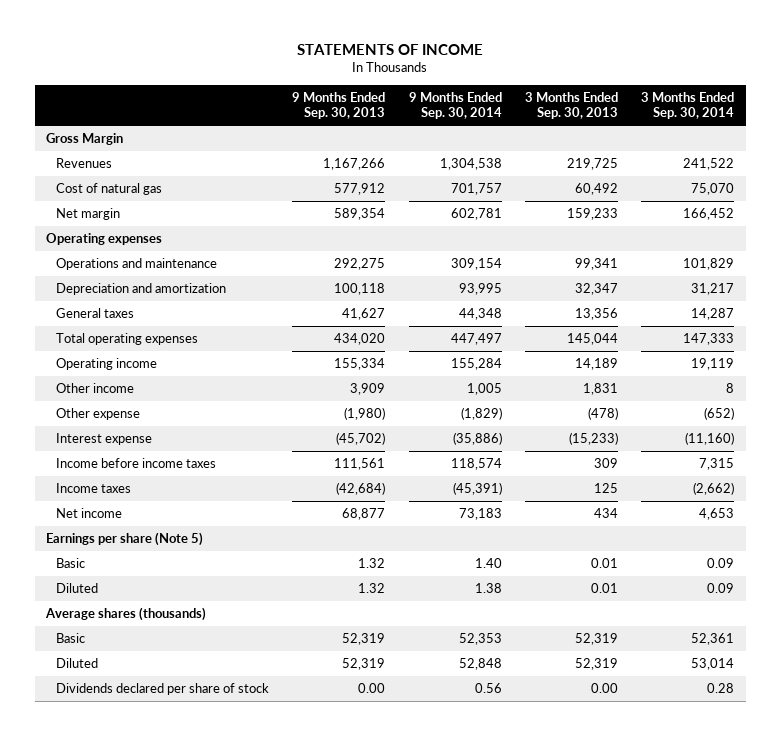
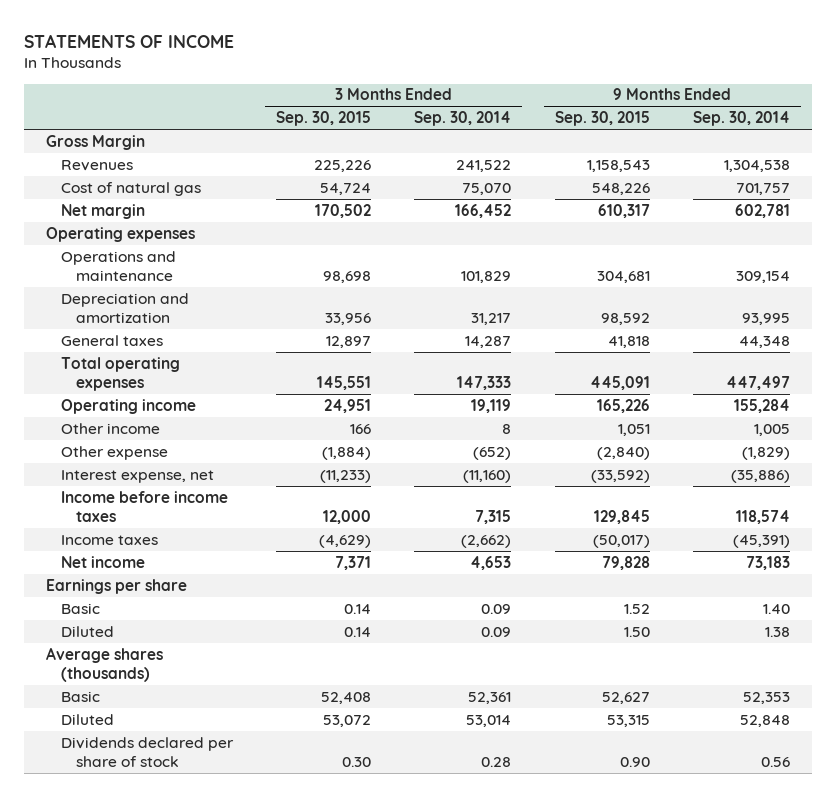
- | 9 Months Ended Sep. 30, 2013 | 9 Months Ended Sep. 30, 2014 | 3 Months Ended Sep. 30, 2013 | 3 Months Ended Sep. 30, 2014
+ | 3 Months Ended Sep. 30, 2015 | 3 Months Ended Sep. 30, 2014 | 9 Months Ended Sep. 30, 2015 | 9 Months Ended Sep. 30, 2014
- Interest expense | (45,702) | (35,886) | (15,233) | (11,160)
+ Interest expense, net | (11,233) | (11,160) | (33,592) | (35,886)
- Earnings per share (Note 5)
+ Earnings per share

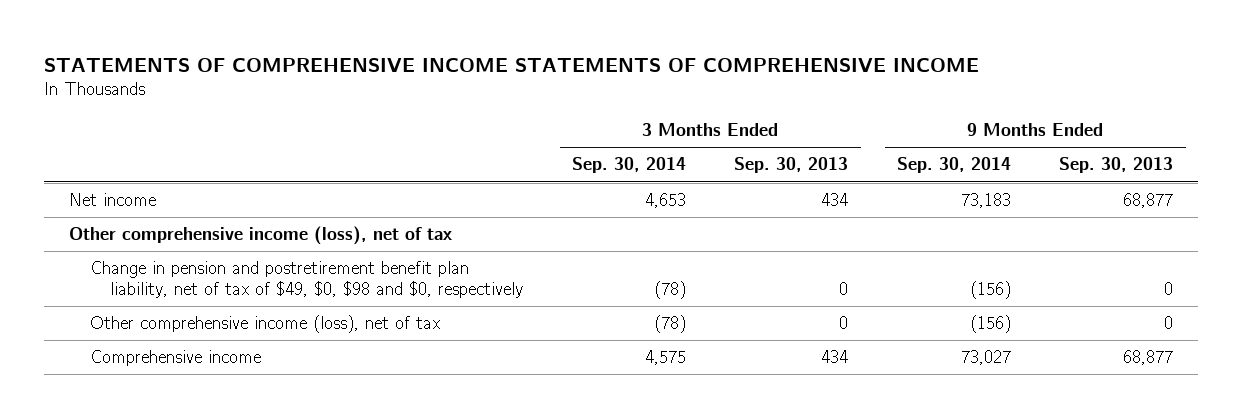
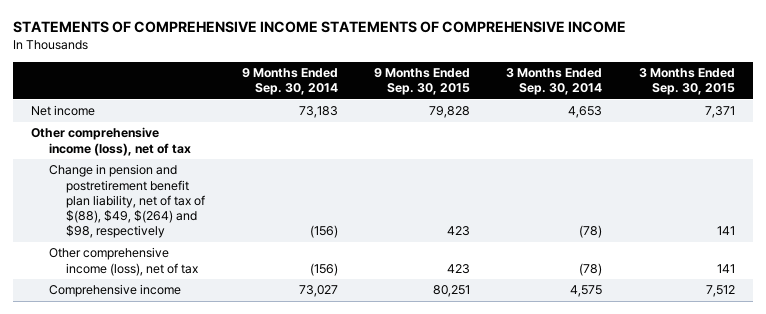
- | 3 Months Ended Sep. 30, 2014 | 3 Months Ended Sep. 30, 2013 | 9 Months Ended Sep. 30, 2014 | 9 Months Ended Sep. 30, 2013
+ | 9 Months Ended Sep. 30, 2014 | 9 Months Ended Sep. 30, 2015 | 3 Months Ended Sep. 30, 2014 | 3 Months Ended Sep. 30, 2015
- Change in pension and postretirement benefit plan liability, net of tax of $49, $0, $98 and $0, respectively | (78) | 0 | (156) | 0
+ Change in pension and postretirement benefit plan liability, net of tax of $(88), $49, $(264) and $98, respectively | (156) | 423 | (78) | 141

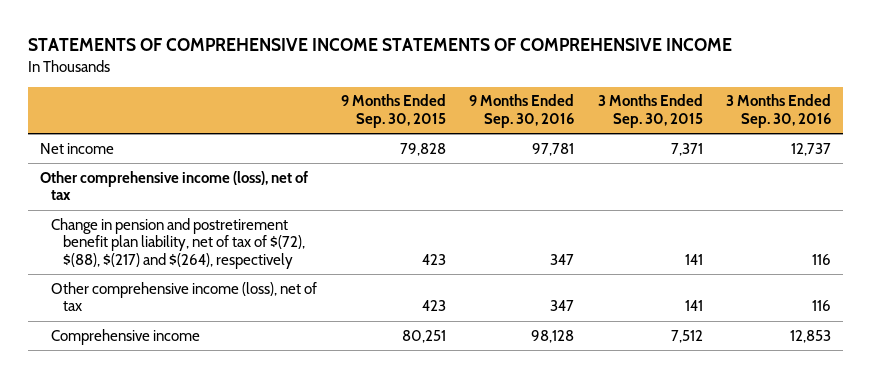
- | 9 Months Ended Sep. 30, 2014 | 9 Months Ended Sep. 30, 2015 | 3 Months Ended Sep. 30, 2014 | 3 Months Ended Sep. 30, 2015
+ | 9 Months Ended Sep. 30, 2015 | 9 Months Ended Sep. 30, 2016 | 3 Months Ended Sep. 30, 2015 | 3 Months Ended Sep. 30, 2016
- Change in pension and postretirement benefit plan liability, net of tax of $(88), $49, $(264) and $98, respectively | (156) | 423 | (78) | 141
+ Change in pension and postretirement benefit plan liability, net of tax of $(72), $(88), $(217) and $(264), respectively | 423 | 347 | 141 | 116

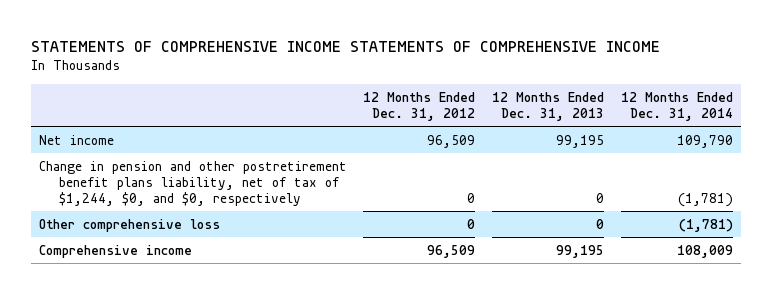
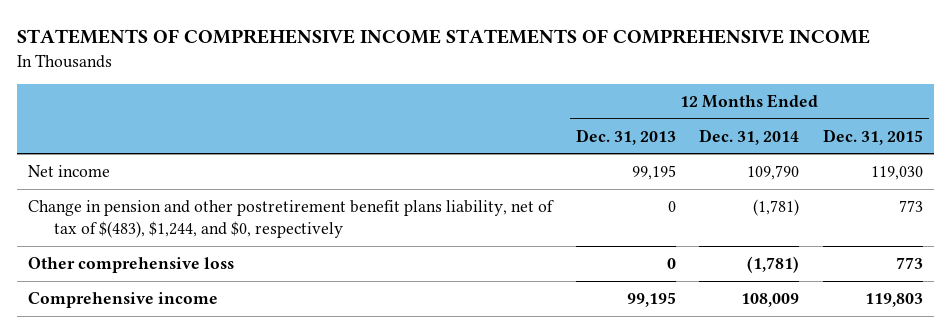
- | 12 Months Ended Dec. 31, 2012 | 12 Months Ended Dec. 31, 2013 | 12 Months Ended Dec. 31, 2014
+ | 12 Months Ended Dec. 31, 2013 | 12 Months Ended Dec. 31, 2014 | 12 Months Ended Dec. 31, 2015
- Change in pension and other postretirement benefit plans liability, net of tax of $1,244, $0, and $0, respectively | 0 | 0 | (1,781)
+ Change in pension and other postretirement benefit plans liability, net of tax of $(483), $1,244, and $0, respectively | 0 | (1,781) | 773

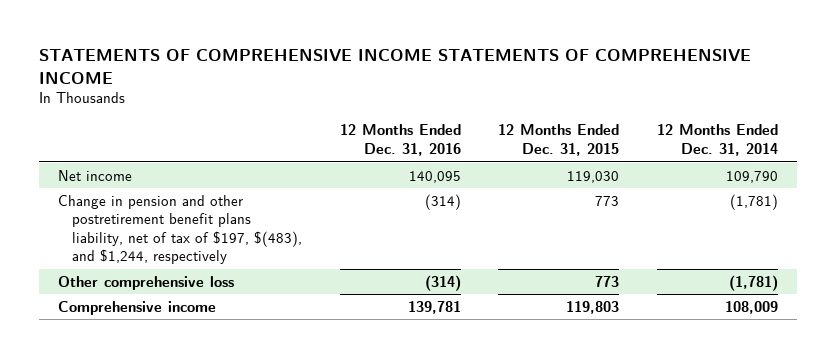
- | 12 Months Ended Dec. 31, 2013 | 12 Months Ended Dec. 31, 2014 | 12 Months Ended Dec. 31, 2015
+ | 12 Months Ended Dec. 31, 2016 | 12 Months Ended Dec. 31, 2015 | 12 Months Ended Dec. 31, 2014
- Change in pension and other postretirement benefit plans liability, net of tax of $(483), $1,244, and $0, respectively | 0 | (1,781) | 773
+ Change in pension and other postretirement benefit plans liability, net of tax of $197, $(483), and $1,244, respectively | (314) | 773 | (1,781)

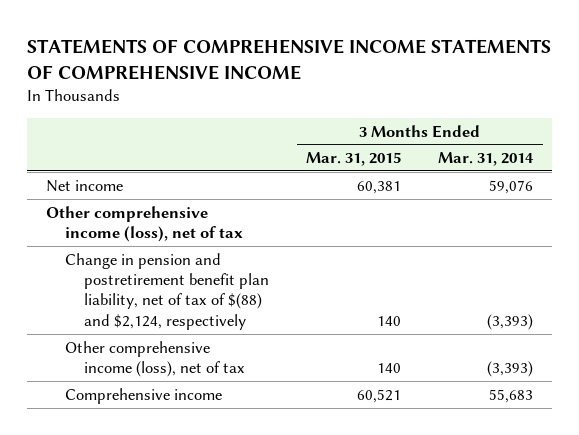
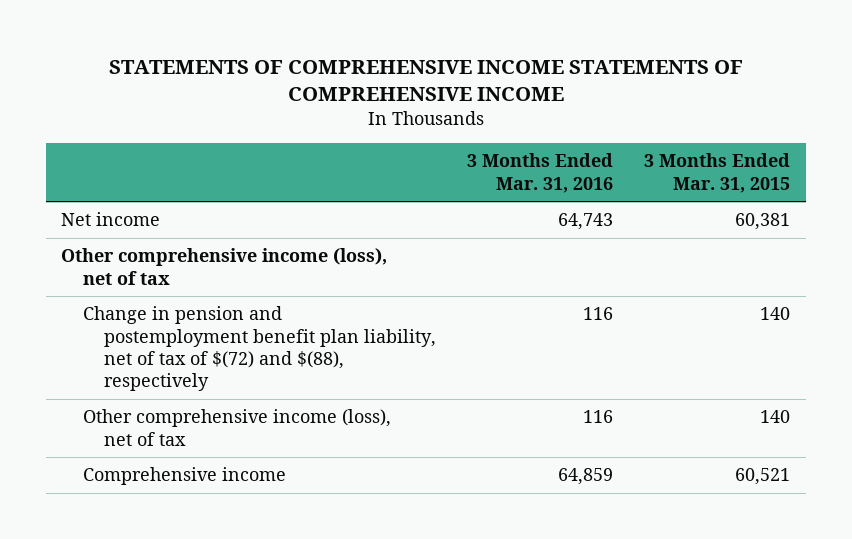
- | 3 Months Ended Mar. 31, 2015 | 3 Months Ended Mar. 31, 2014
+ | 3 Months Ended Mar. 31, 2016 | 3 Months Ended Mar. 31, 2015
- Change in pension and postretirement benefit plan liability, net of tax of $(88) and $2,124, respectively | 140 | (3,393)
+ Change in pension and postemployment benefit plan liability, net of tax of $(72) and $(88), respectively | 116 | 140

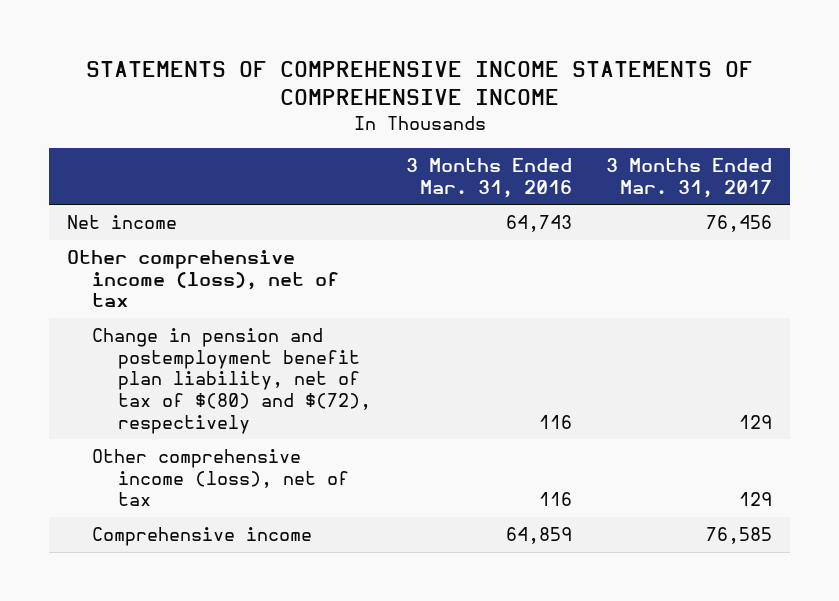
- | 3 Months Ended Mar. 31, 2016 | 3 Months Ended Mar. 31, 2015
+ | 3 Months Ended Mar. 31, 2016 | 3 Months Ended Mar. 31, 2017
- Change in pension and postemployment benefit plan liability, net of tax of $(72) and $(88), respectively | 116 | 140
+ Change in pension and postemployment benefit plan liability, net of tax of $(80) and $(72), respectively | 116 | 129

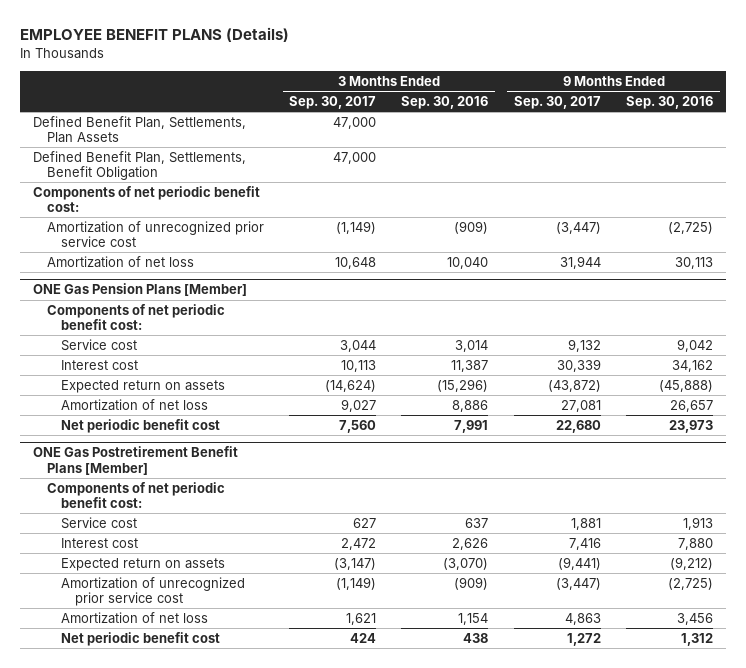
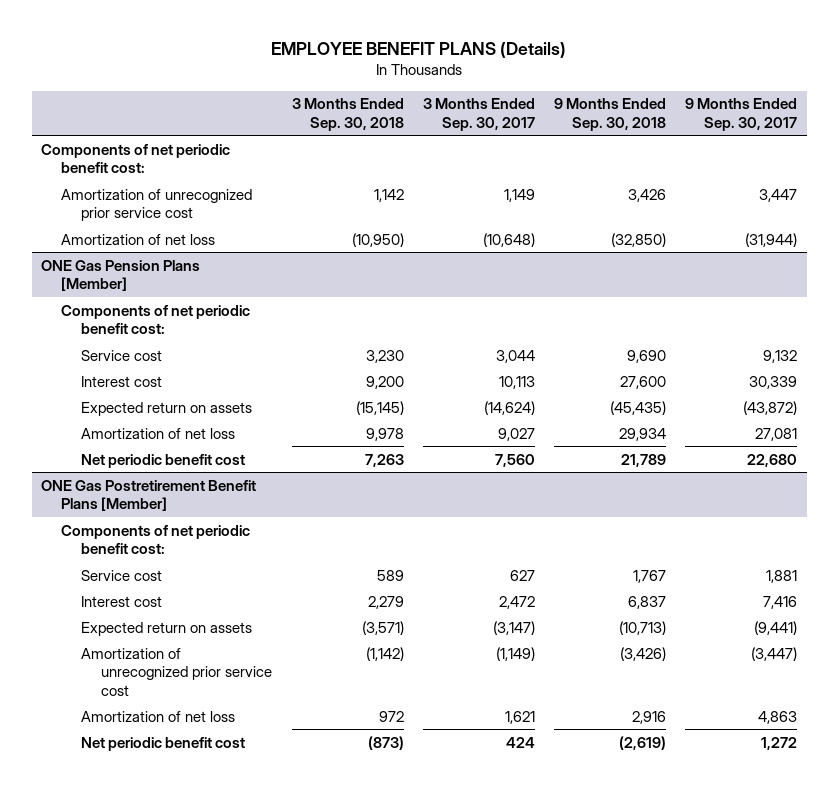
- | 3 Months Ended Sep. 30, 2017 | 3 Months Ended Sep. 30, 2016 | 9 Months Ended Sep. 30, 2017 | 9 Months Ended Sep. 30, 2016
+ | 3 Months Ended Sep. 30, 2018 | 3 Months Ended Sep. 30, 2017 | 9 Months Ended Sep. 30, 2018 | 9 Months Ended Sep. 30, 2017
- Defined Benefit Plan, Settlements, Plan Assets | 47,000 | | |
- Defined Benefit Plan, Settlements, Benefit Obligation | 47,000 | | |
- Amortization of unrecognized prior service cost | (1,149) | (909) | (3,447) | (2,725)
- Amortization of net loss | 10,648 | 10,040 | 31,944 | 30,113
+ Amortization of unrecognized prior service cost | 1,142 | 1,149 | 3,426 | 3,447
+ Amortization of net loss | (10,950) | (10,648) | (32,850) | (31,944)

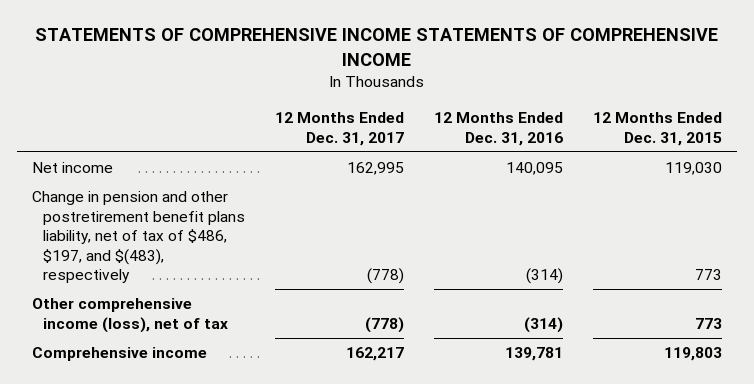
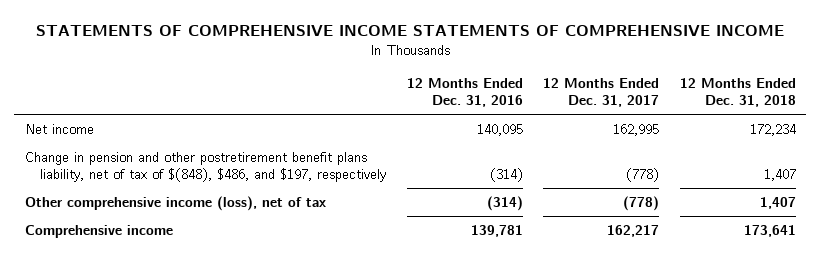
- | 12 Months Ended Dec. 31, 2017 | 12 Months Ended Dec. 31, 2016 | 12 Months Ended Dec. 31, 2015
+ | 12 Months Ended Dec. 31, 2016 | 12 Months Ended Dec. 31, 2017 | 12 Months Ended Dec. 31, 2018
- Change in pension and other postretirement benefit plans liability, net of tax of $486, $197, and $(483), respectively | (778) | (314) | 773
+ Change in pension and other postretirement benefit plans liability, net of tax of $(848), $486, and $197, respectively | (314) | (778) | 1,407

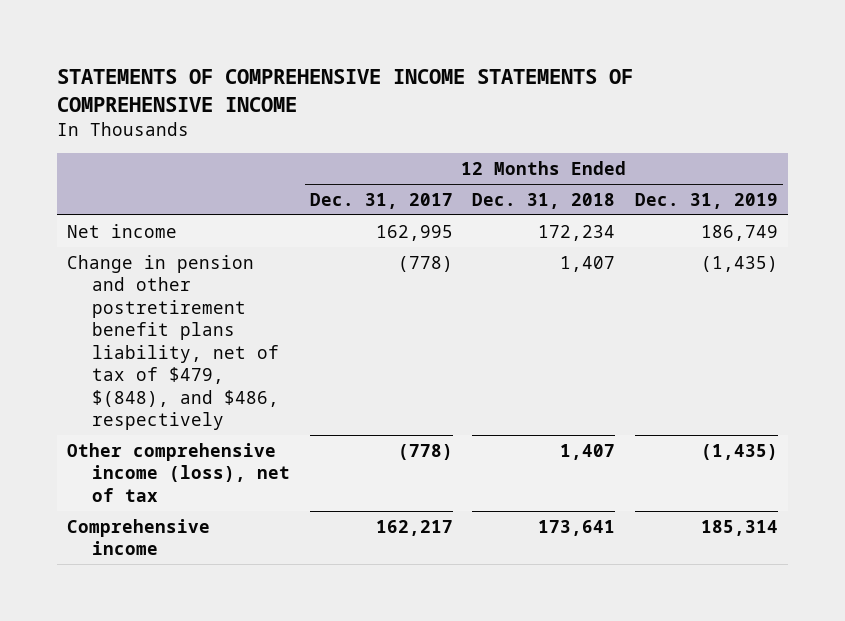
- | 12 Months Ended Dec. 31, 2016 | 12 Months Ended Dec. 31, 2017 | 12 Months Ended Dec. 31, 2018
+ | 12 Months Ended Dec. 31, 2017 | 12 Months Ended Dec. 31, 2018 | 12 Months Ended Dec. 31, 2019
- Change in pension and other postretirement benefit plans liability, net of tax of $(848), $486, and $197, respectively | (314) | (778) | 1,407
+ Change in pension and other postretirement benefit plans liability, net of tax of $479, $(848), and $486, respectively | (778) | 1,407 | (1,435)

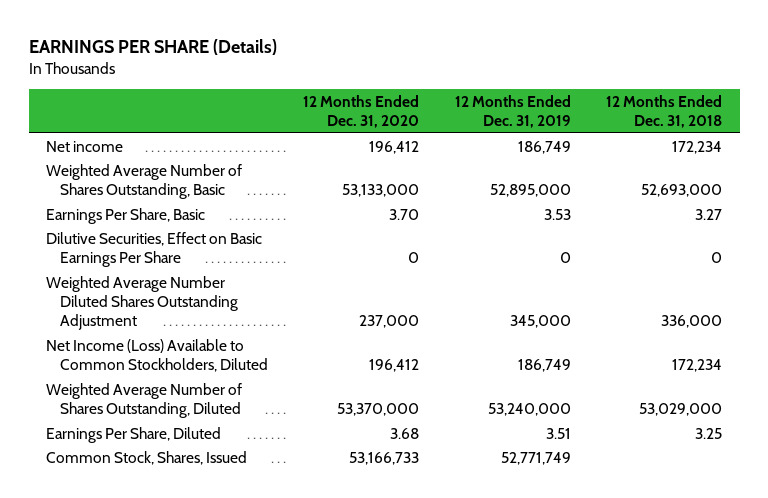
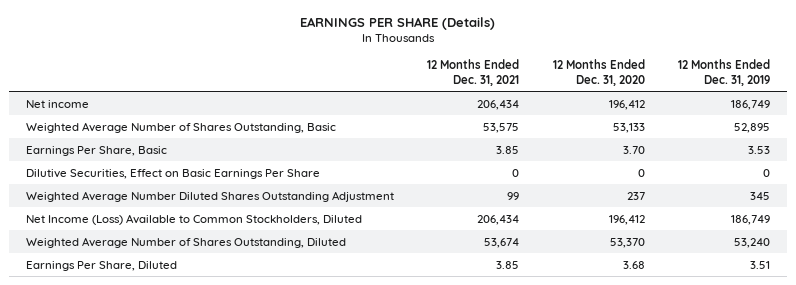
- | 12 Months Ended Dec. 31, 2020 | 12 Months Ended Dec. 31, 2019 | 12 Months Ended Dec. 31, 2018
+ | 12 Months Ended Dec. 31, 2021 | 12 Months Ended Dec. 31, 2020 | 12 Months Ended Dec. 31, 2019
- Weighted Average Number of Shares Outstanding, Basic | 53,133,000 | 52,895,000 | 52,693,000
+ Weighted Average Number of Shares Outstanding, Basic | 53,575 | 53,133 | 52,895
- Weighted Average Number Diluted Shares Outstanding Adjustment | 237,000 | 345,000 | 336,000
+ Weighted Average Number Diluted Shares Outstanding Adjustment | 99 | 237 | 345
- Weighted Average Number of Shares Outstanding, Diluted | 53,370,000 | 53,240,000 | 53,029,000
+ Weighted Average Number of Shares Outstanding, Diluted | 53,674 | 53,370 | 53,240
- Common Stock, Shares, Issued | 53,166,733 | 52,771,749 |

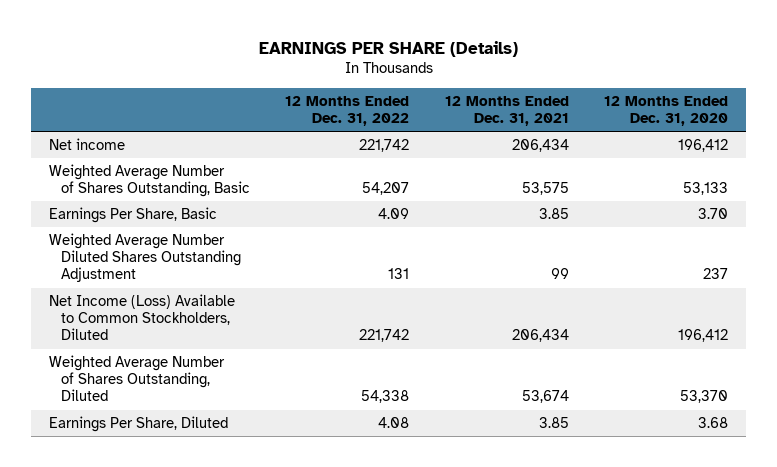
- | 12 Months Ended Dec. 31, 2021 | 12 Months Ended Dec. 31, 2020 | 12 Months Ended Dec. 31, 2019
+ | 12 Months Ended Dec. 31, 2022 | 12 Months Ended Dec. 31, 2021 | 12 Months Ended Dec. 31, 2020
- Dilutive Securities, Effect on Basic Earnings Per Share | 0 | 0 | 0

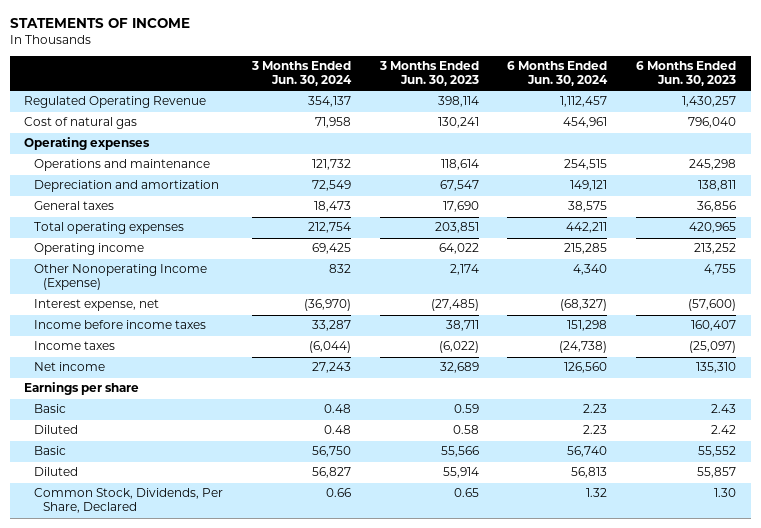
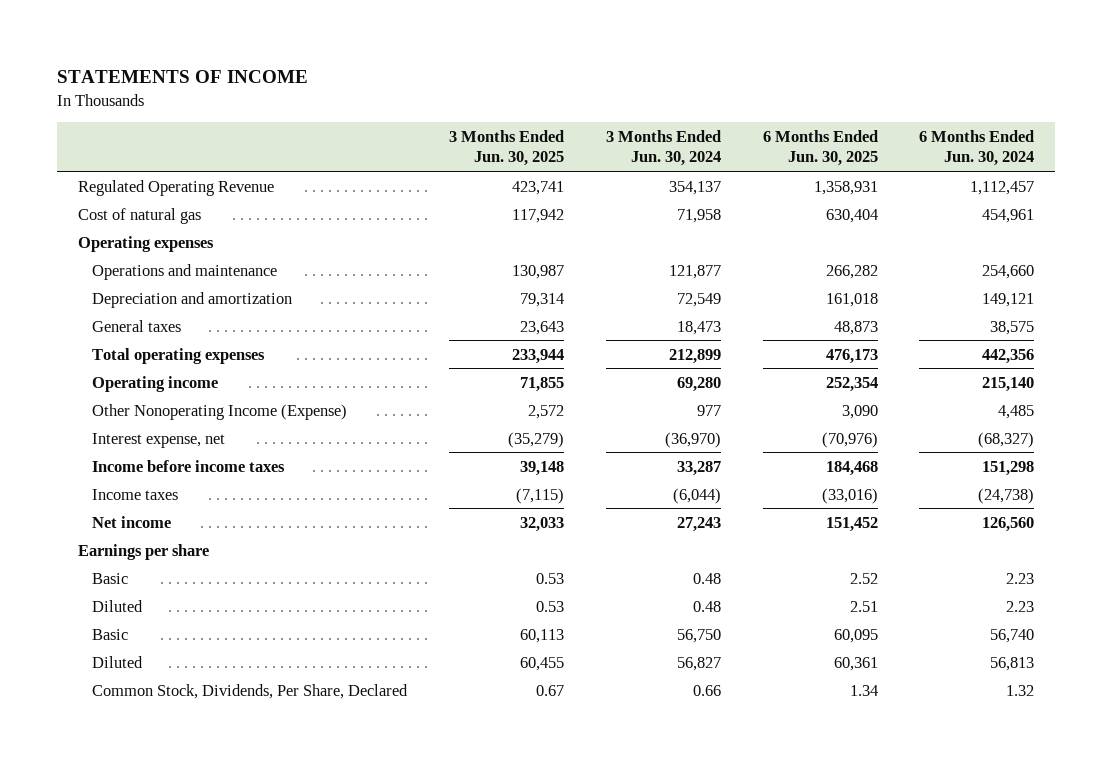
- | 3 Months Ended Jun. 30, 2024 | 3 Months Ended Jun. 30, 2023 | 6 Months Ended Jun. 30, 2024 | 6 Months Ended Jun. 30, 2023
+ | 3 Months Ended Jun. 30, 2025 | 3 Months Ended Jun. 30, 2024 | 6 Months Ended Jun. 30, 2025 | 6 Months Ended Jun. 30, 2024
- Operations and maintenance | 121,732 | 118,614 | 254,515 | 245,298
+ Operations and maintenance | 130,987 | 121,877 | 266,282 | 254,660
- Total operating expenses | 212,754 | 203,851 | 442,211 | 420,965
- Operating income | 69,425 | 64,022 | 215,285 | 213,252
- Other Nonoperating Income (Expense) | 832 | 2,174 | 4,340 | 4,755
+ Total operating expenses | 233,944 | 212,899 | 476,173 | 442,356
+ Operating income | 71,855 | 69,280 | 252,354 | 215,140
+ Other Nonoperating Income (Expense) | 2,572 | 977 | 3,090 | 4,485

